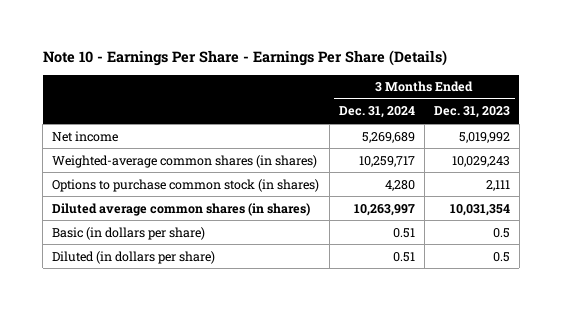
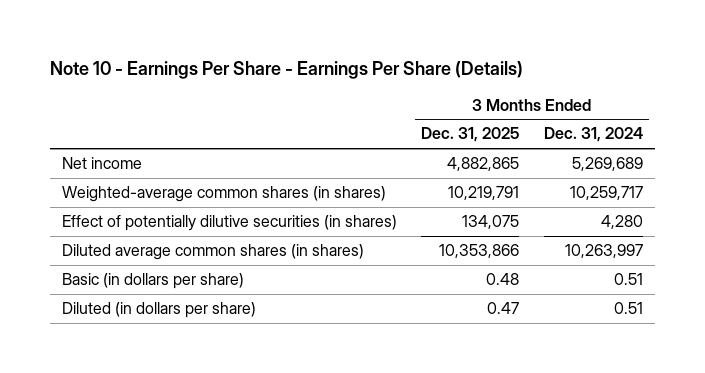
- | 3 Months Ended Dec. 31, 2024 | 3 Months Ended Dec. 31, 2023
+ | 3 Months Ended Dec. 31, 2025 | 3 Months Ended Dec. 31, 2024
- Options to purchase common stock (in shares) | 4,280 | 2,111
+ Effect of potentially dilutive securities (in shares) | 134,075 | 4,280

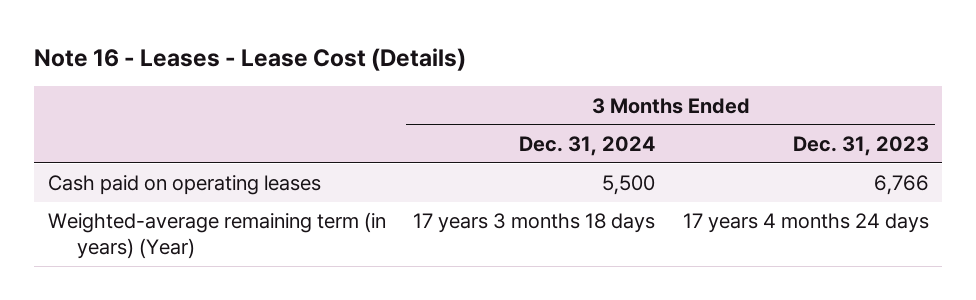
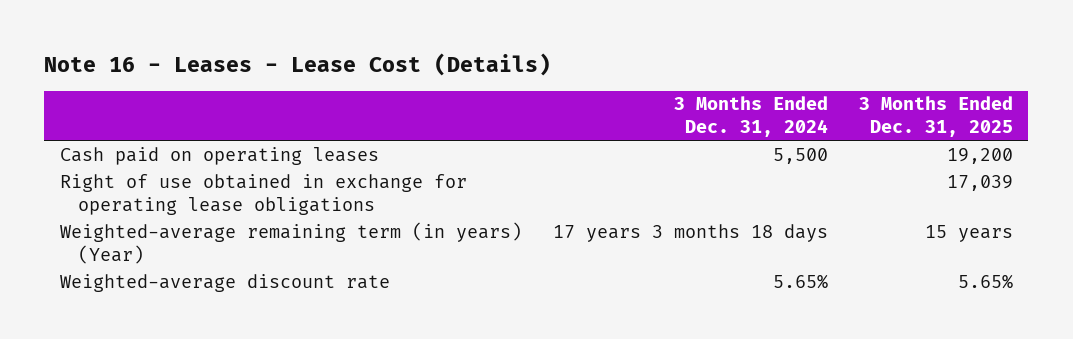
- | 3 Months Ended Dec. 31, 2024 | 3 Months Ended Dec. 31, 2023
+ | 3 Months Ended Dec. 31, 2024 | 3 Months Ended Dec. 31, 2025
+ Right of use obtained in exchange for operating lease obligations | | 17,039
+ Weighted-average discount rate | 5.65% | 5.65%

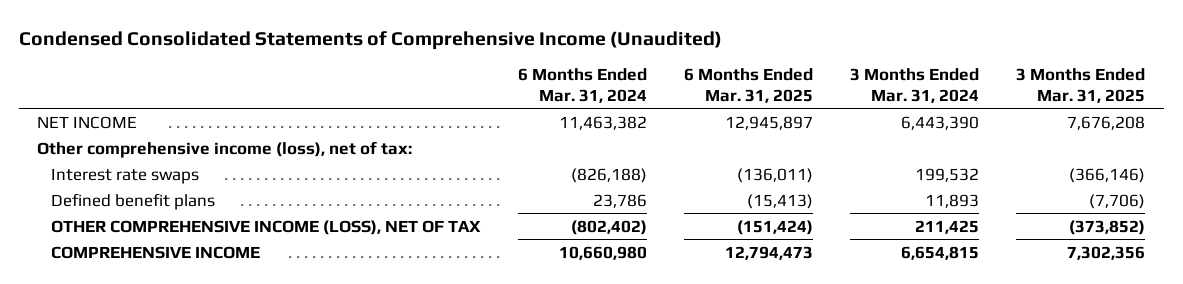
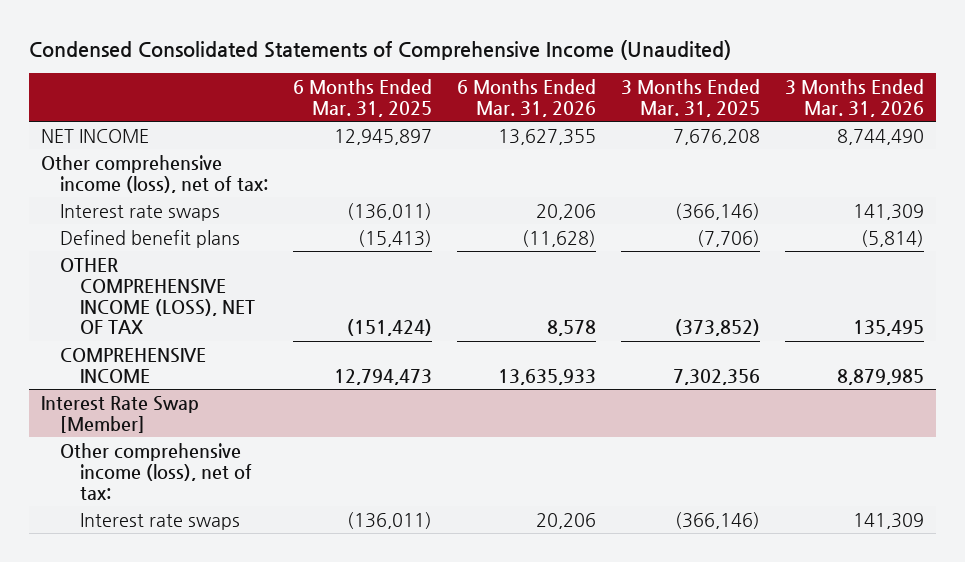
- | 6 Months Ended Mar. 31, 2024 | 6 Months Ended Mar. 31, 2025 | 3 Months Ended Mar. 31, 2024 | 3 Months Ended Mar. 31, 2025
+ | 6 Months Ended Mar. 31, 2025 | 6 Months Ended Mar. 31, 2026 | 3 Months Ended Mar. 31, 2025 | 3 Months Ended Mar. 31, 2026
+ Interest Rate Swap [Member]
+ Other comprehensive income (loss), net of tax:
+ Interest rate swaps | (136,011) | 20,206 | (366,146) | 141,309

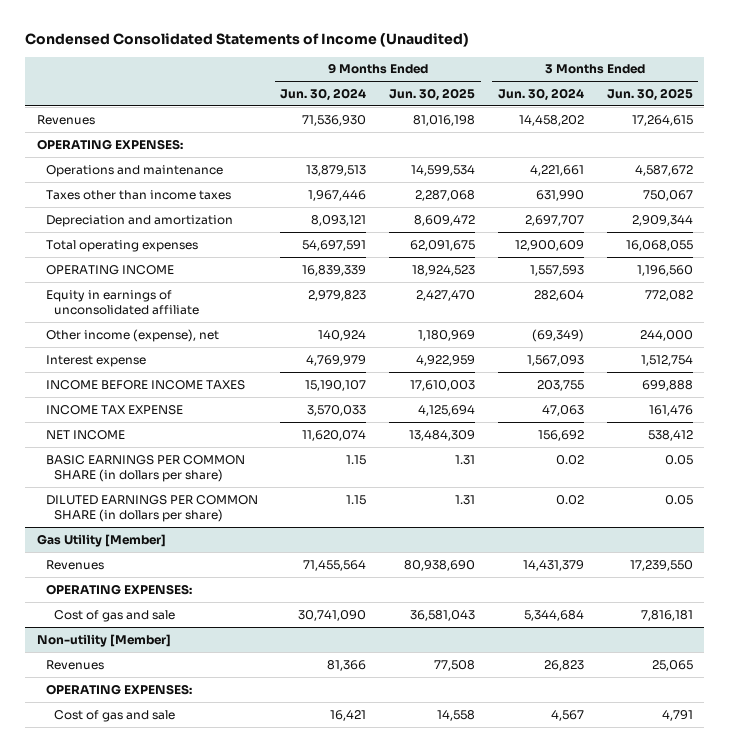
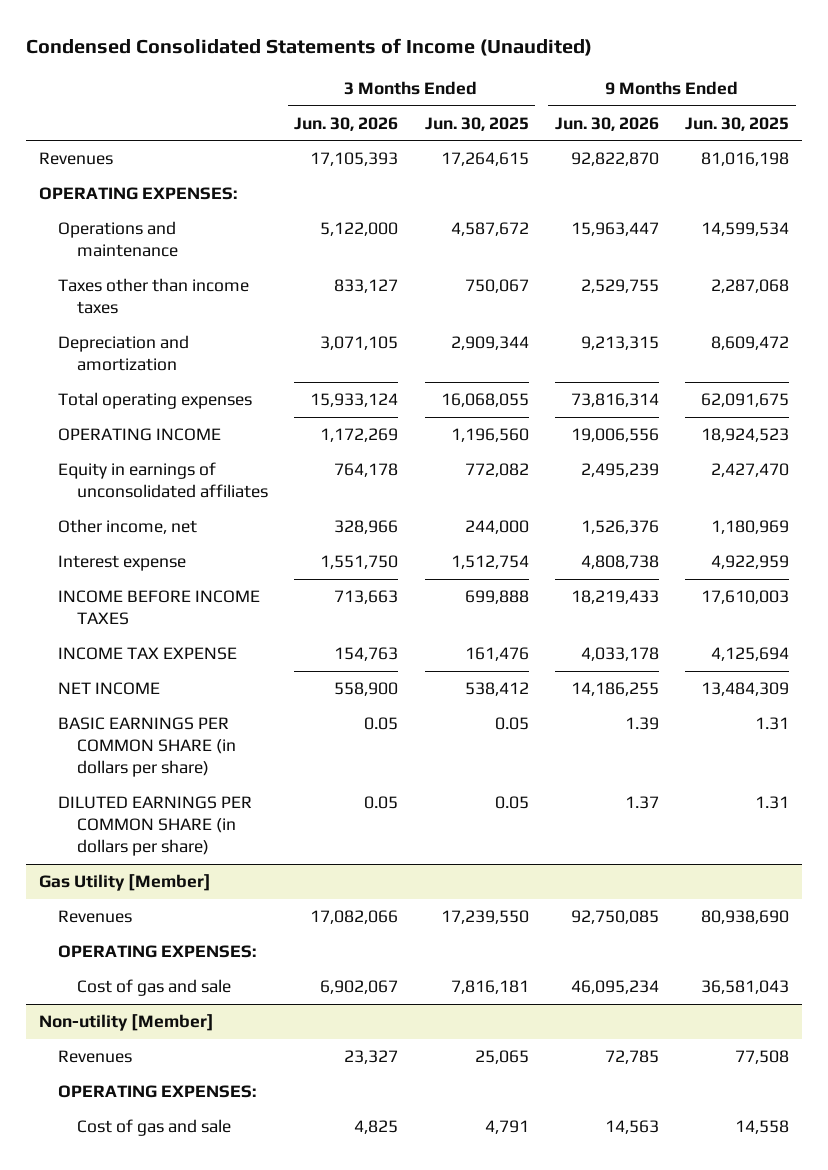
- | 9 Months Ended Jun. 30, 2024 | 9 Months Ended Jun. 30, 2025 | 3 Months Ended Jun. 30, 2024 | 3 Months Ended Jun. 30, 2025
+ | 3 Months Ended Jun. 30, 2026 | 3 Months Ended Jun. 30, 2025 | 9 Months Ended Jun. 30, 2026 | 9 Months Ended Jun. 30, 2025
- Equity in earnings of unconsolidated affiliate | 2,979,823 | 2,427,470 | 282,604 | 772,082
- Other income (expense), net | 140,924 | 1,180,969 | (69,349) | 244,000
+ Equity in earnings of unconsolidated affiliates | 764,178 | 772,082 | 2,495,239 | 2,427,470
+ Other income, net | 328,966 | 244,000 | 1,526,376 | 1,180,969

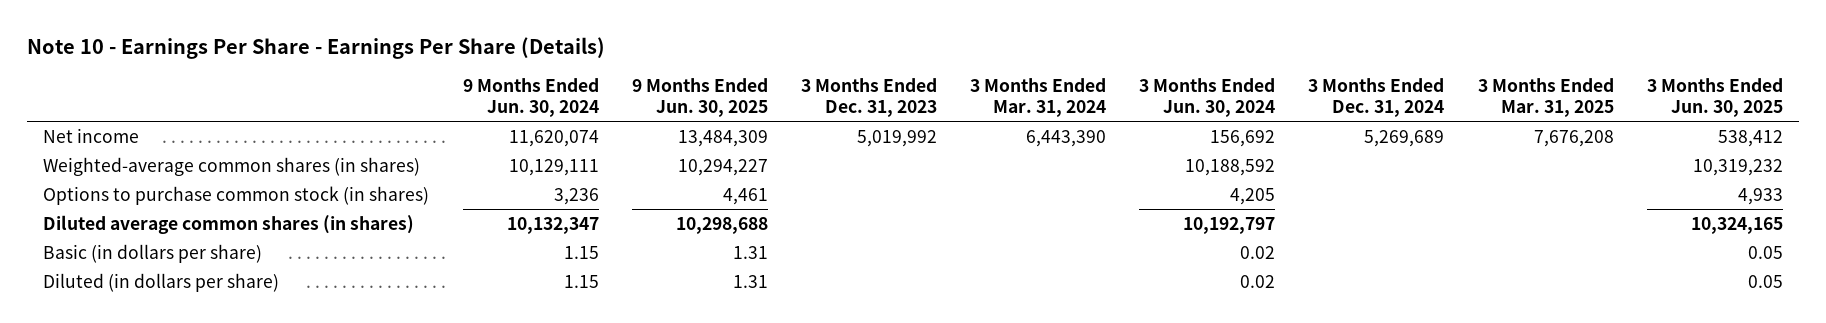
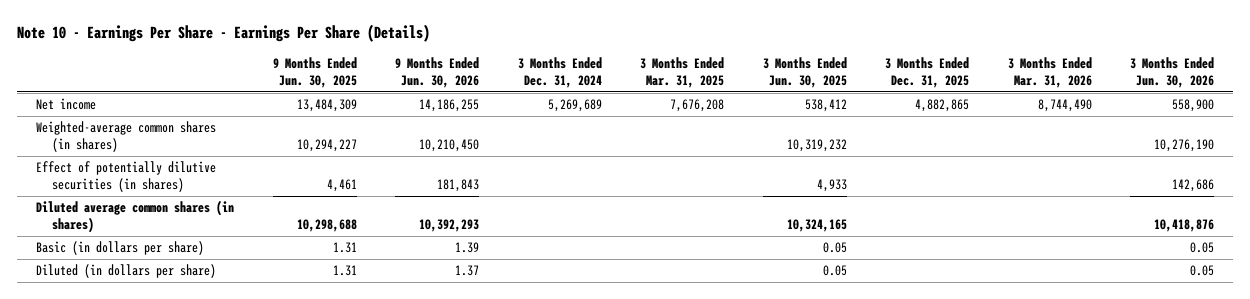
- | 9 Months Ended Jun. 30, 2024 | 9 Months Ended Jun. 30, 2025 | 3 Months Ended Dec. 31, 2023 | 3 Months Ended Mar. 31, 2024 | 3 Months Ended Jun. 30, 2024 | 3 Months Ended Dec. 31, 2024 | 3 Months Ended Mar. 31, 2025 | 3 Months Ended Jun. 30, 2025
+ | 9 Months Ended Jun. 30, 2025 | 9 Months Ended Jun. 30, 2026 | 3 Months Ended Dec. 31, 2024 | 3 Months Ended Mar. 31, 2025 | 3 Months Ended Jun. 30, 2025 | 3 Months Ended Dec. 31, 2025 | 3 Months Ended Mar. 31, 2026 | 3 Months Ended Jun. 30, 2026
- Options to purchase common stock (in shares) | 3,236 | 4,461 | | | 4,205 | | | 4,933
+ Effect of potentially dilutive securities (in shares) | 4,461 | 181,843 | | | 4,933 | | | 142,686

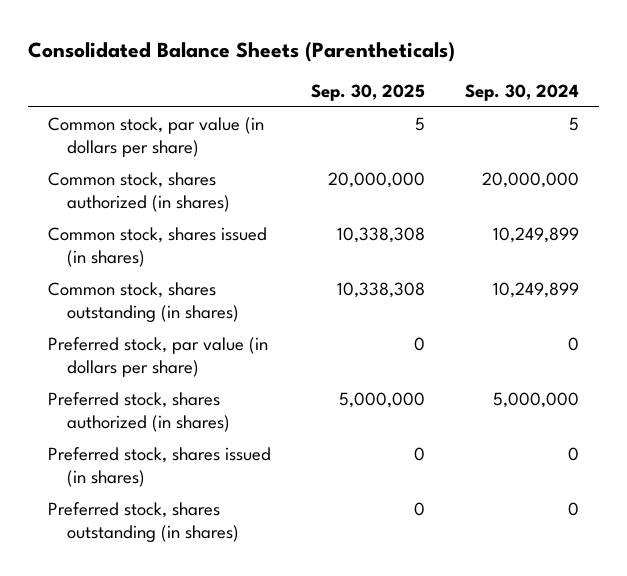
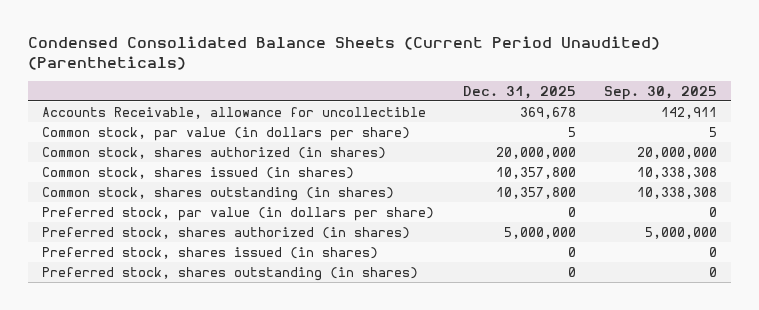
- Consolidated Balance Sheets (Parentheticals)
+ Condensed Consolidated Balance Sheets (Current Period Unaudited) (Parentheticals)
- | Sep. 30, 2025 | Sep. 30, 2024
+ | Dec. 31, 2025 | Sep. 30, 2025
+ Accounts Receivable, allowance for uncollectible | 369,678 | 142,911

